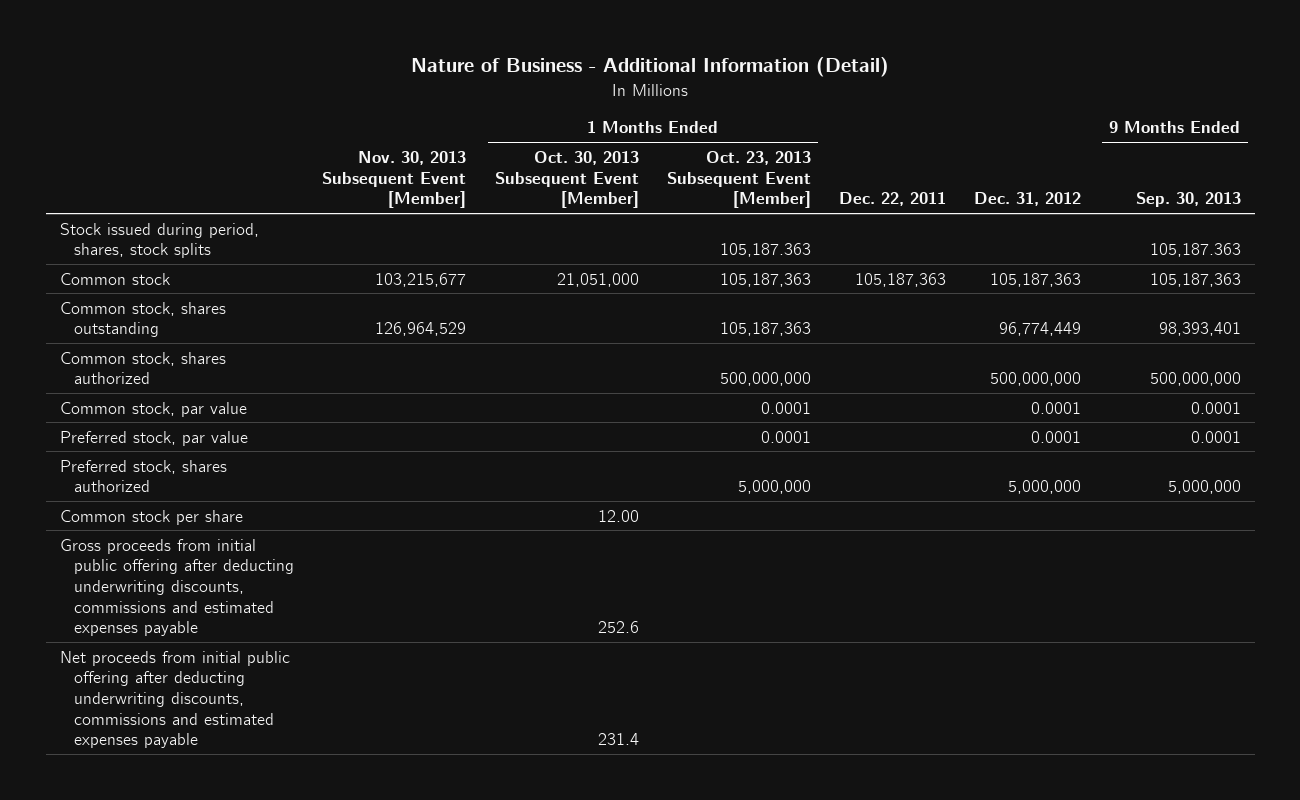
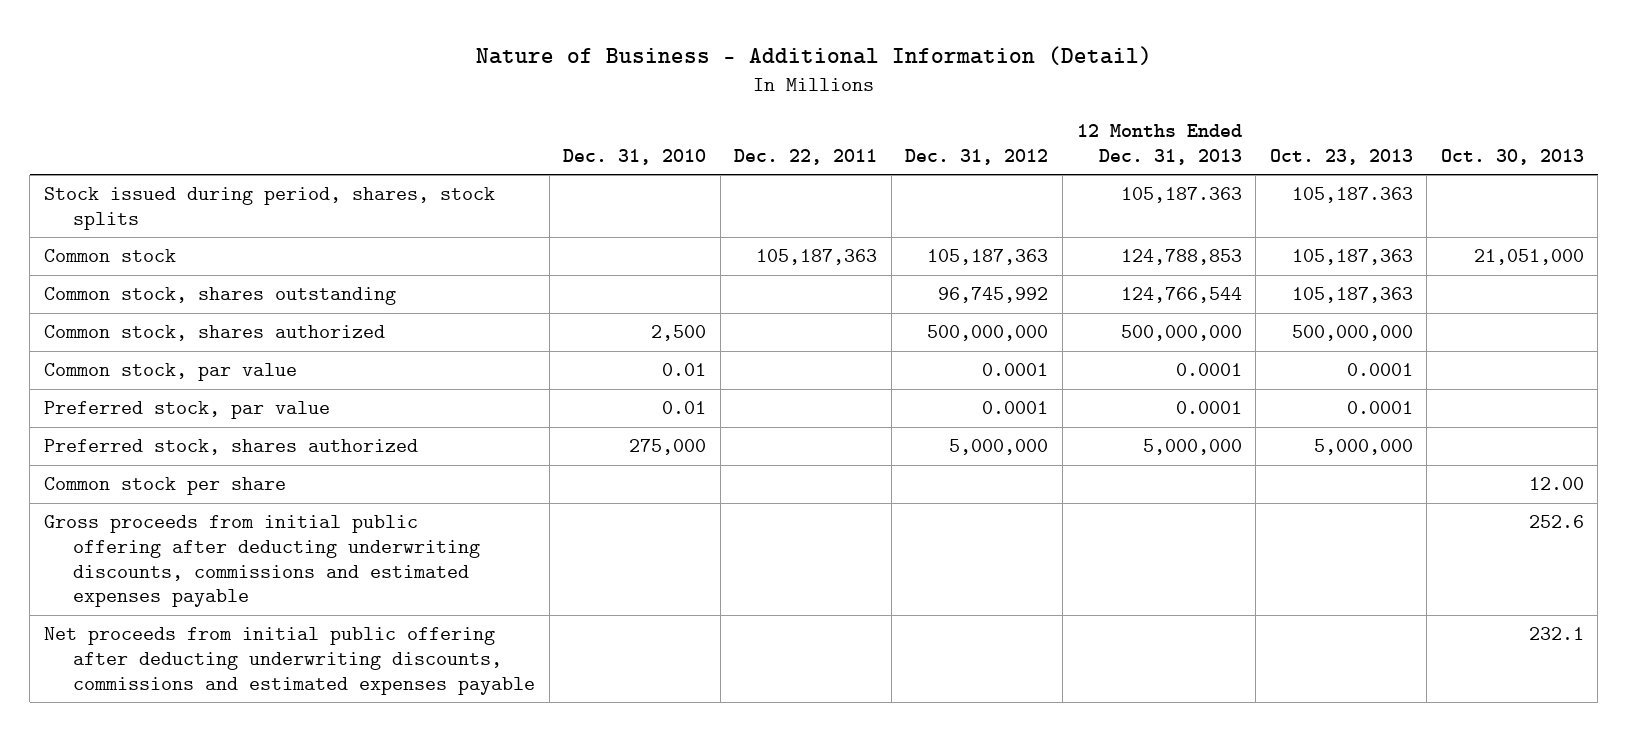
- | Nov. 30, 2013 Subsequent Event [Member] | 1 Months Ended Oct. 30, 2013 Subsequent Event [Member] | 1 Months Ended Oct. 23, 2013 Subsequent Event [Member] | Dec. 22, 2011 | Dec. 31, 2012 | 9 Months Ended Sep. 30, 2013
+ | Dec. 31, 2010 | Dec. 22, 2011 | Dec. 31, 2012 | 12 Months Ended Dec. 31, 2013 | Oct. 23, 2013 | Oct. 30, 2013
- Common stock, shares outstanding | 126,964,529 | | 105,187,363 | | 96,774,449 | 98,393,401
+ Common stock, shares outstanding | | | 96,745,992 | 124,766,544 | 105,187,363 |

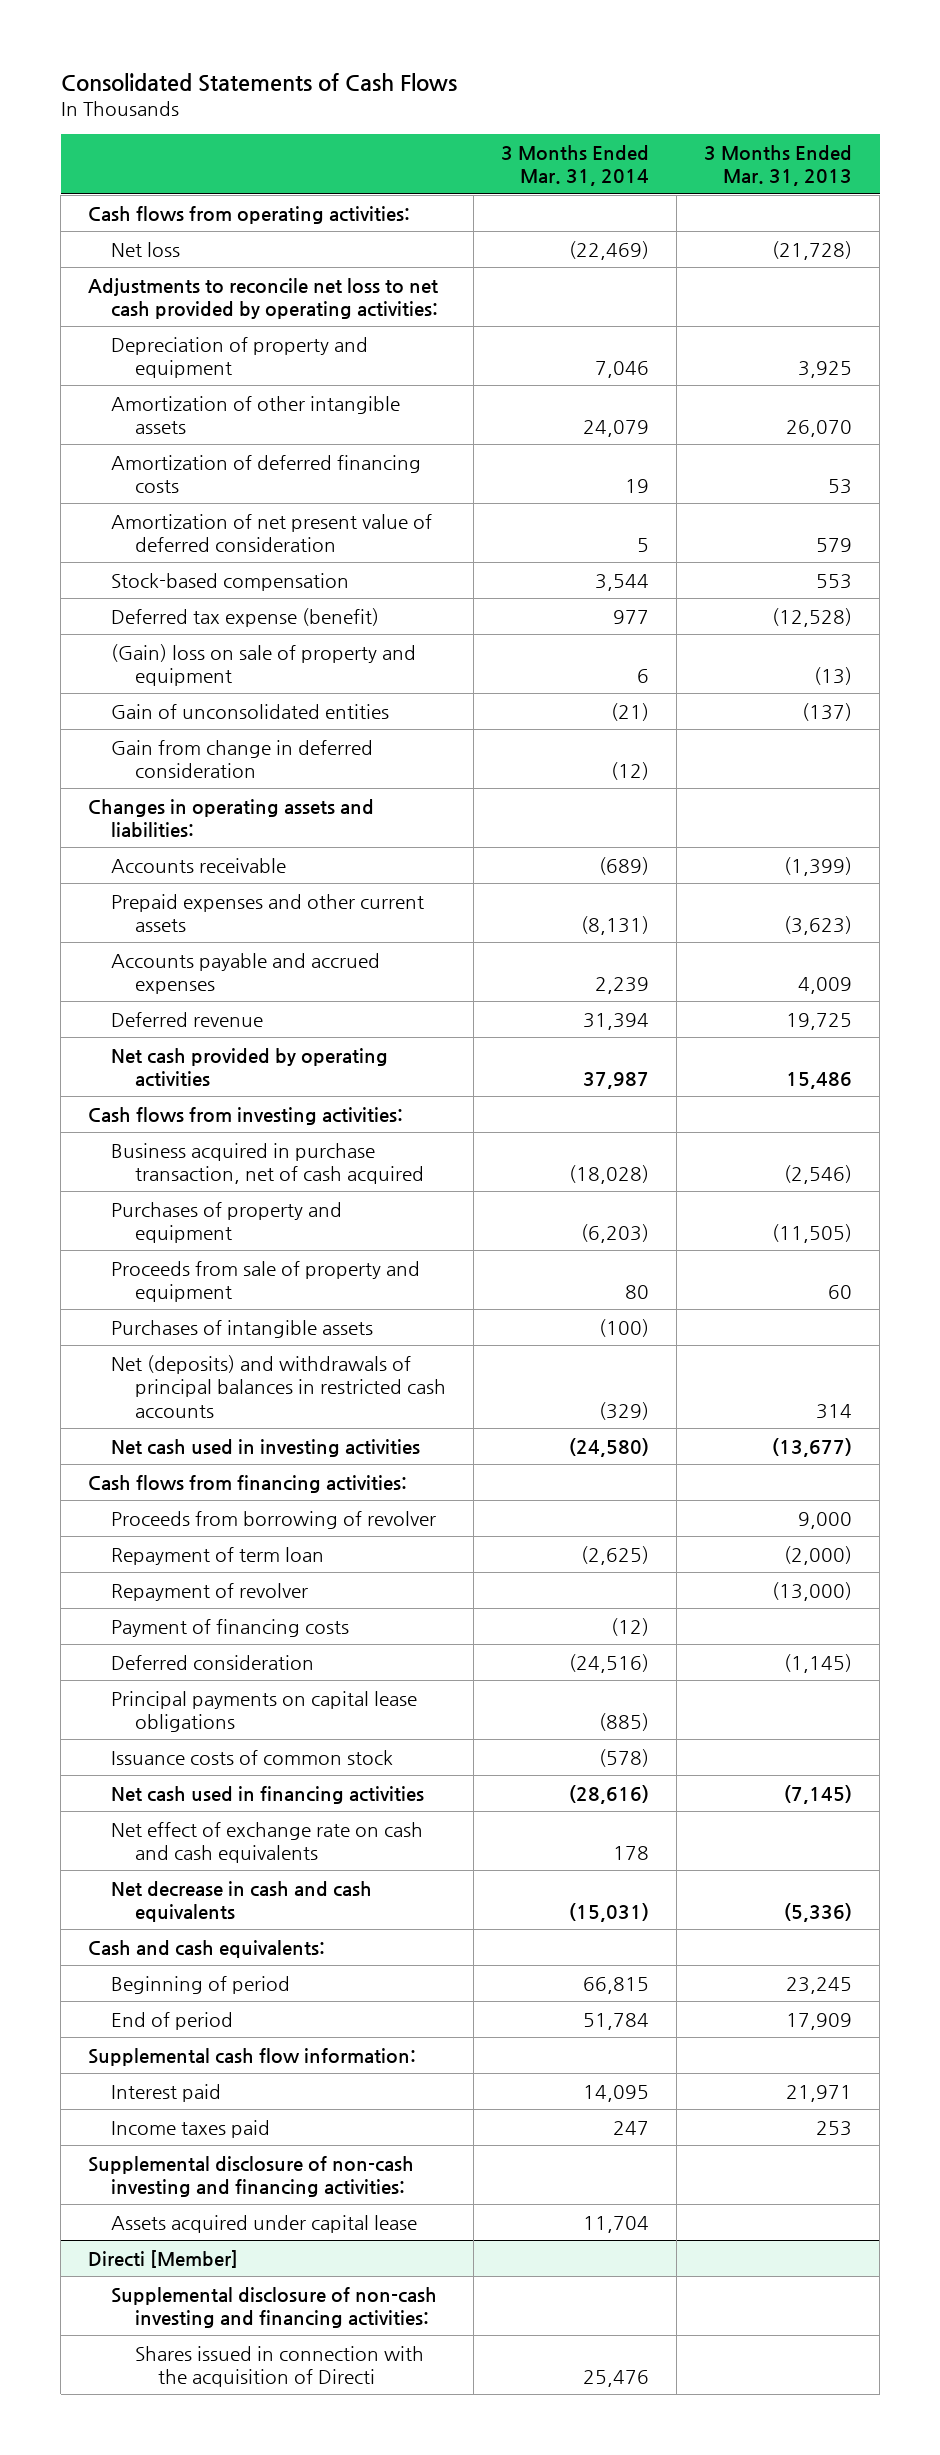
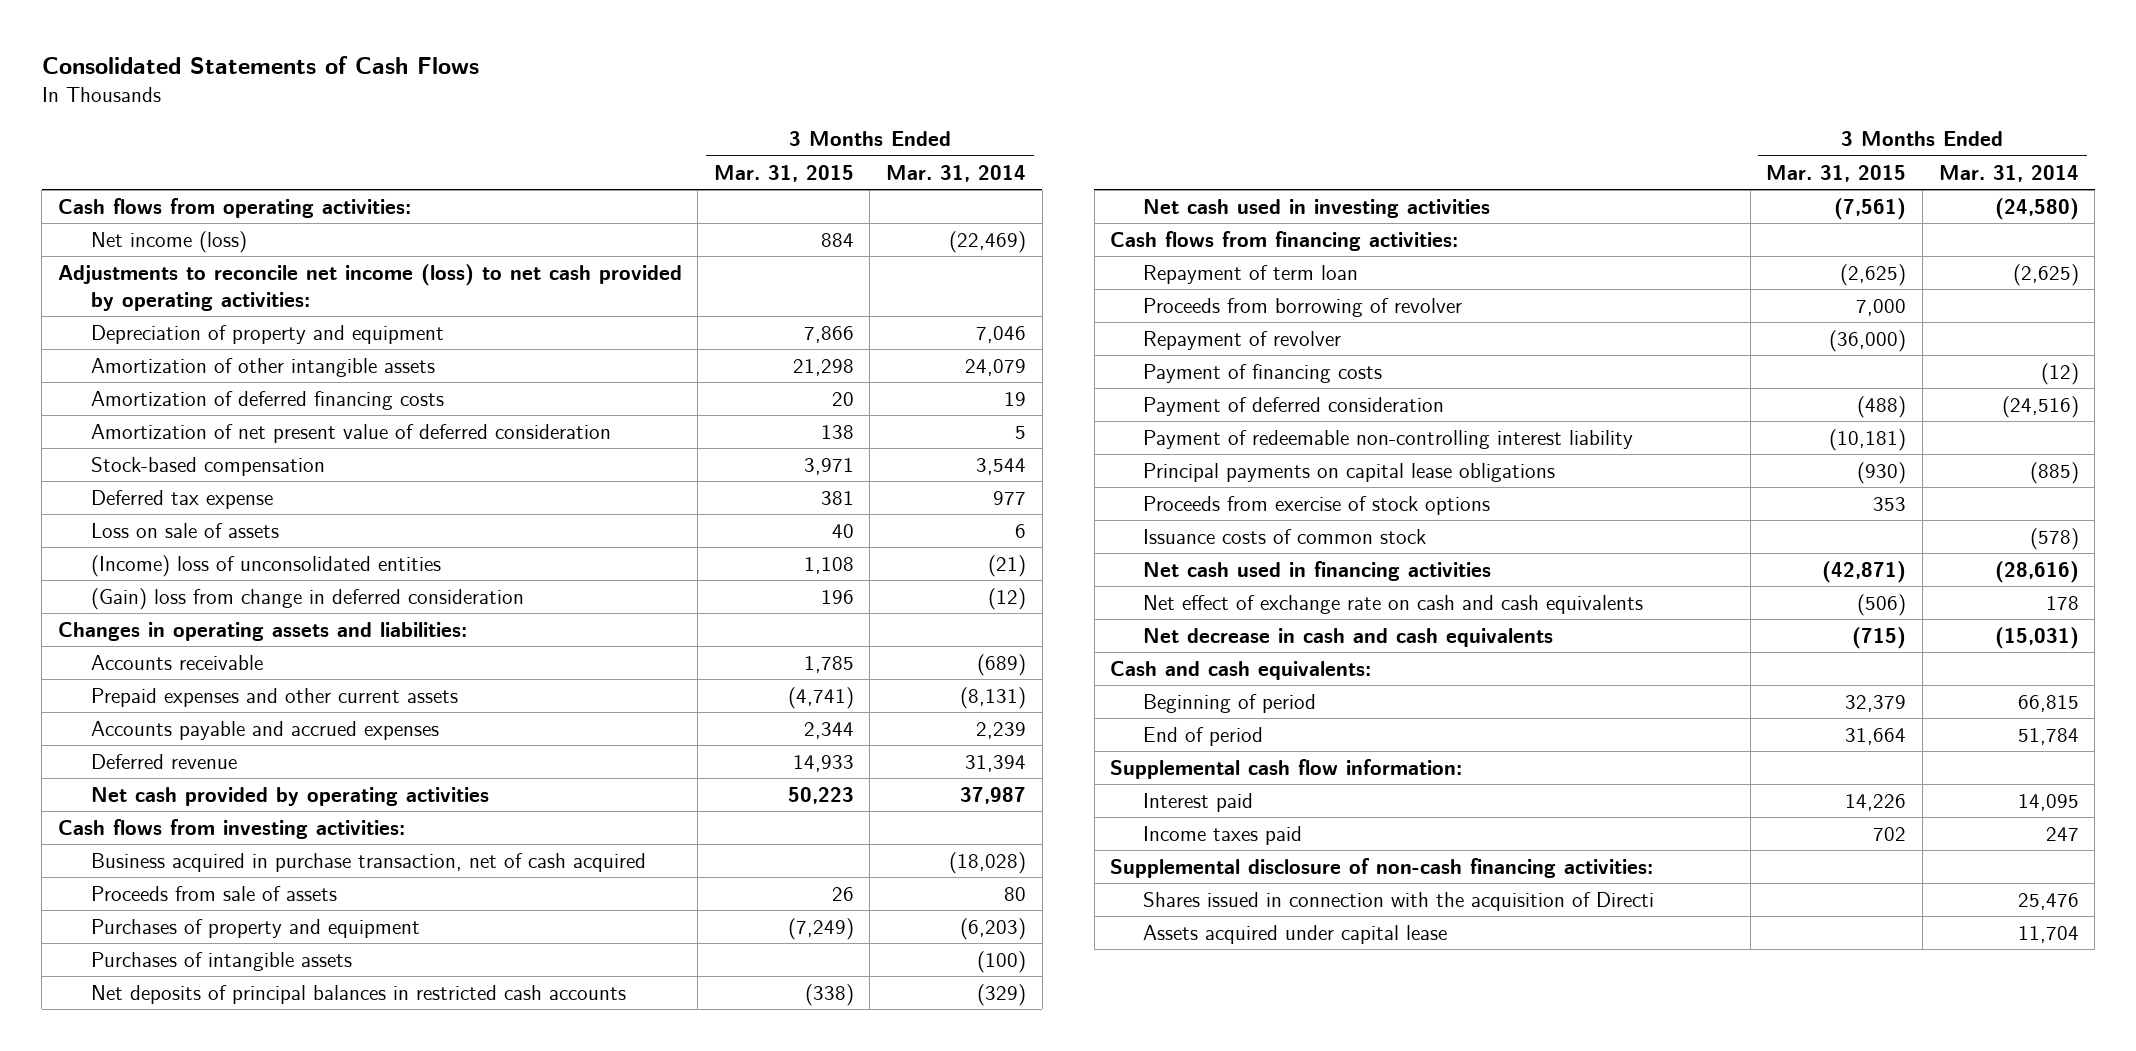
- | 3 Months Ended Mar. 31, 2014 | 3 Months Ended Mar. 31, 2013
+ | 3 Months Ended Mar. 31, 2015 | 3 Months Ended Mar. 31, 2014
- Net loss | (22,469) | (21,728)
- Adjustments to reconcile net loss to net cash provided by operating activities:
+ Net income (loss) | 884 | (22,469)
+ Adjustments to reconcile net income (loss) to net cash provided by operating activities:
- Deferred tax expense (benefit) | 977 | (12,528)
- (Gain) loss on sale of property and equipment | 6 | (13)
- Gain of unconsolidated entities | (21) | (137)
- Gain from change in deferred consideration | (12) |
+ Deferred tax expense | 381 | 977
+ Loss on sale of assets | 40 | 6
+ (Income) loss of unconsolidated entities | 1,108 | (21)
+ (Gain) loss from change in deferred consideration | 196 | (12)
+ Proceeds from sale of assets | 26 | 80
- Proceeds from sale of property and equipment | 80 | 60
- Net (deposits) and withdrawals of principal balances in restricted cash accounts | (329) | 314
+ Net deposits of principal balances in restricted cash accounts | (338) | (329)
moved down: Proceeds from borrowing of revolver | 7,000 |
- Deferred consideration | (24,516) | (1,145)
+ Payment of deferred consideration | (488) | (24,516)
+ Payment of redeemable non-controlling interest liability | (10,181) |
+ Proceeds from exercise of stock options | 353 |
- Supplemental disclosure of non-cash investing and financing activities:
- Directi [Member]
- Supplemental disclosure of non-cash investing and financing activities:
+ Supplemental disclosure of non-cash financing activities:
moved down: Assets acquired under capital lease | | 11,704

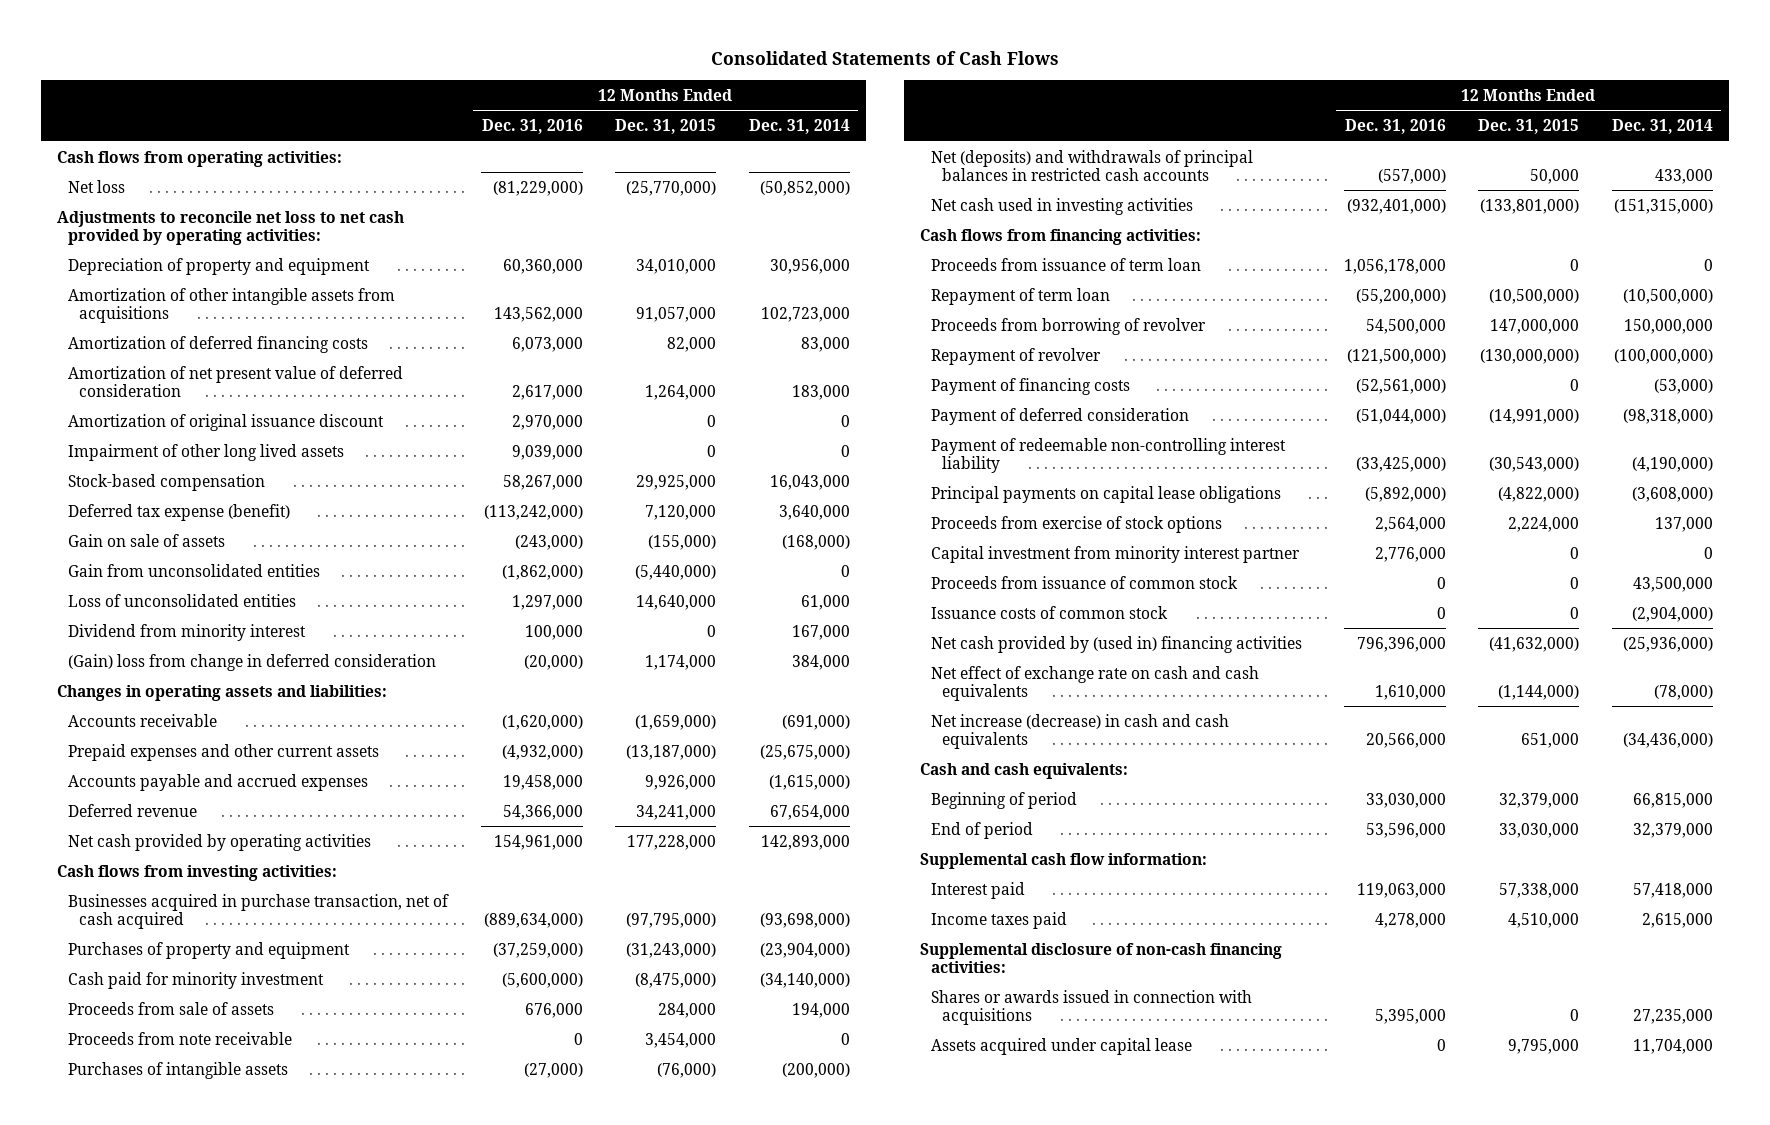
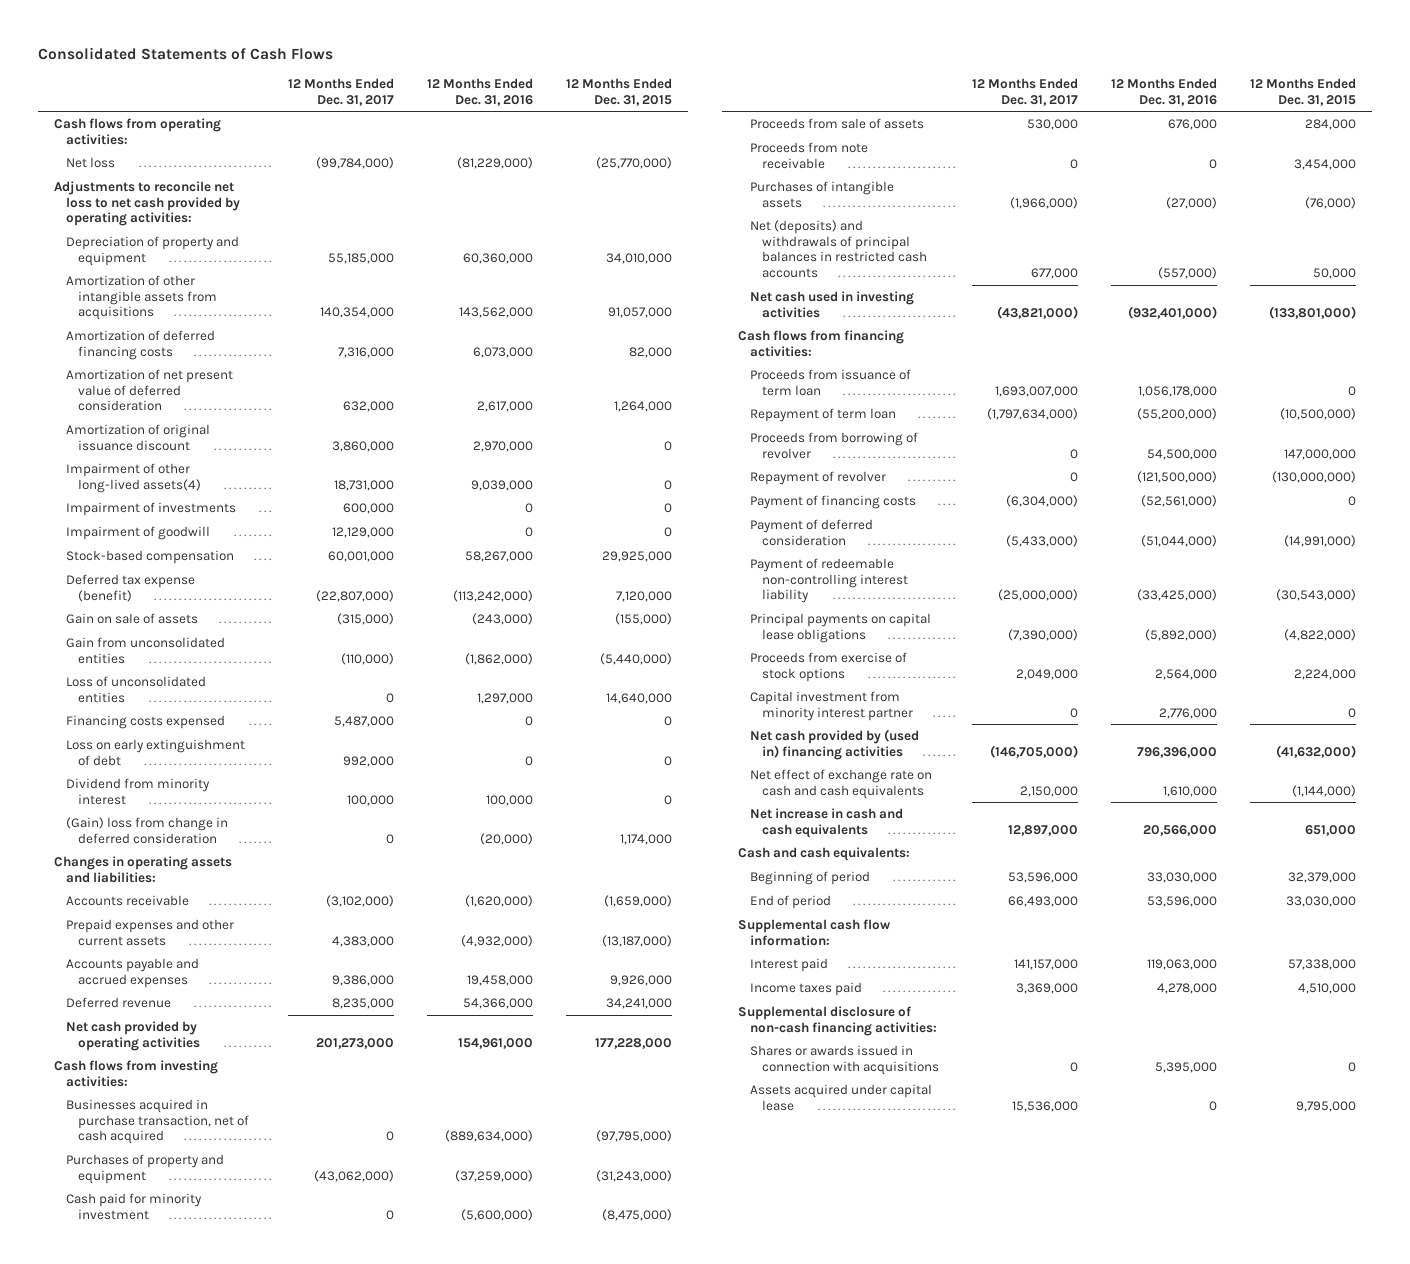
- | 12 Months Ended Dec. 31, 2016 | 12 Months Ended Dec. 31, 2015 | 12 Months Ended Dec. 31, 2014
+ | 12 Months Ended Dec. 31, 2017 | 12 Months Ended Dec. 31, 2016 | 12 Months Ended Dec. 31, 2015
- Impairment of other long lived assets | 9,039,000 | 0 | 0
+ Impairment of other long-lived assets(4) | 18,731,000 | 9,039,000 | 0
+ Impairment of investments | 600,000 | 0 | 0
+ Impairment of goodwill | 12,129,000 | 0 | 0
+ Financing costs expensed | 5,487,000 | 0 | 0
+ Loss on early extinguishment of debt | 992,000 | 0 | 0
- Proceeds from issuance of common stock | 0 | 0 | 43,500,000
- Issuance costs of common stock | 0 | 0 | (2,904,000)
- Net increase (decrease) in cash and cash equivalents | 20,566,000 | 651,000 | (34,436,000)
+ Net increase in cash and cash equivalents | 12,897,000 | 20,566,000 | 651,000

